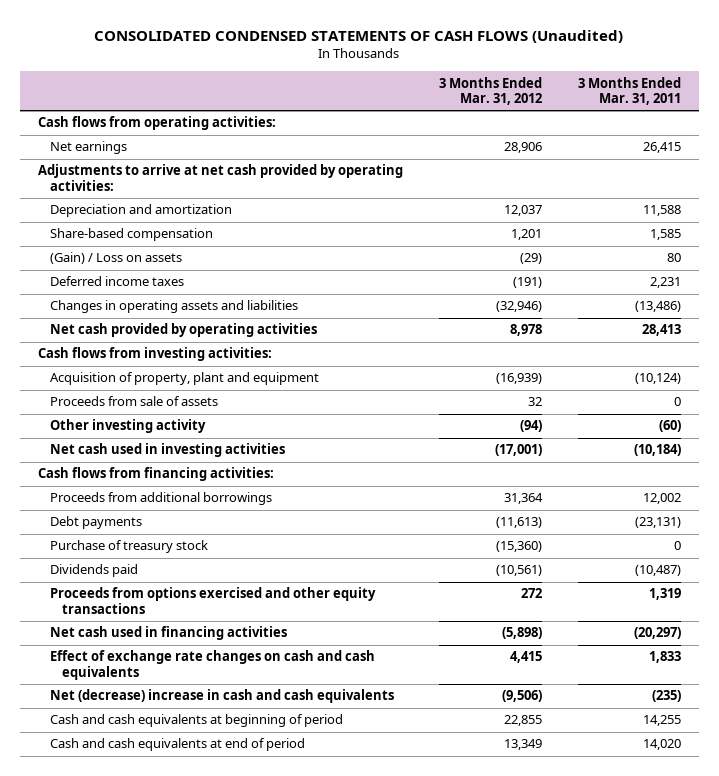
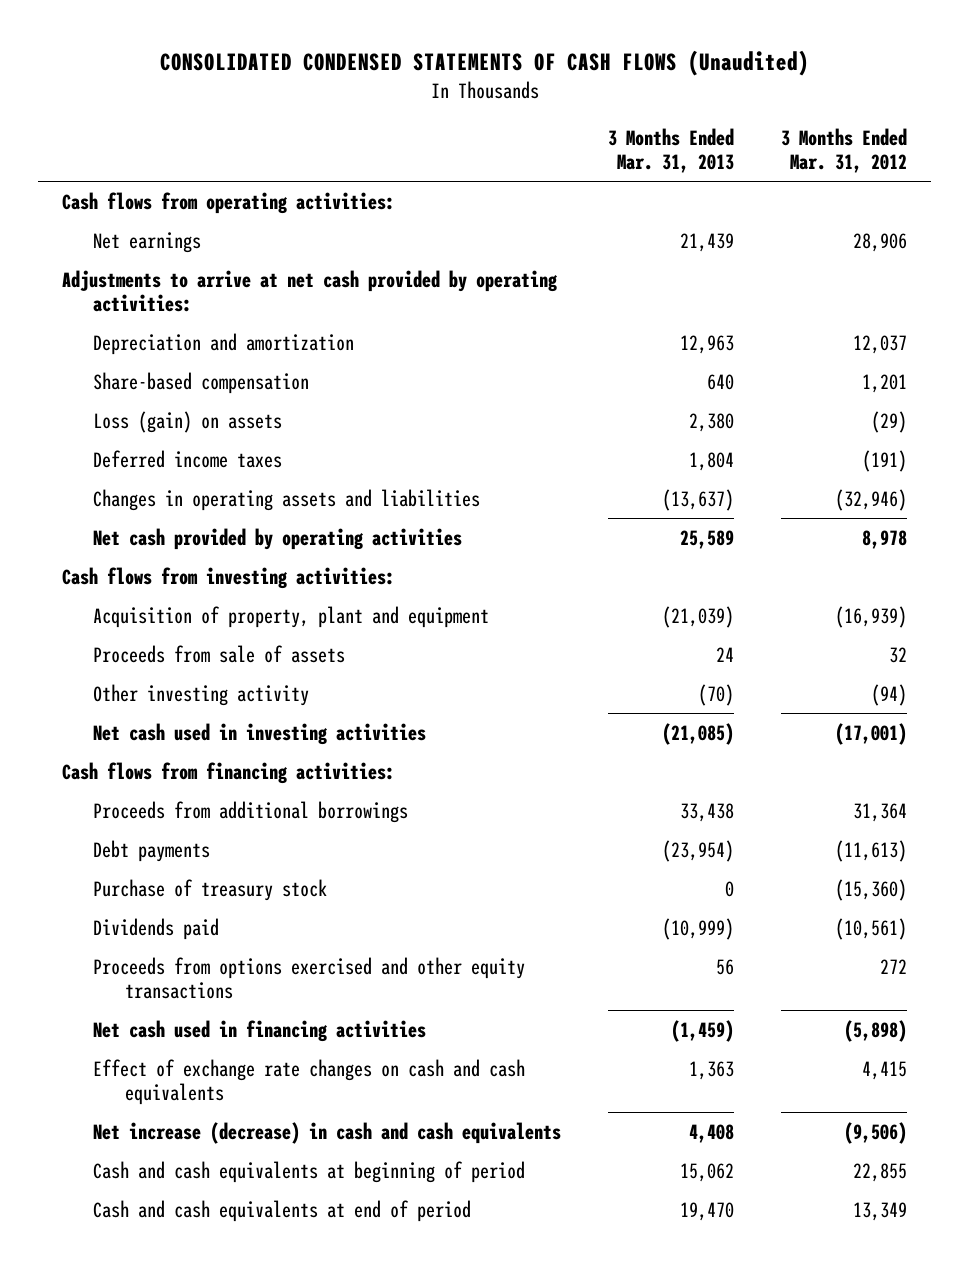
- | 3 Months Ended Mar. 31, 2012 | 3 Months Ended Mar. 31, 2011
+ | 3 Months Ended Mar. 31, 2013 | 3 Months Ended Mar. 31, 2012
- (Gain) / Loss on assets | (29) | 80
+ Loss (gain) on assets | 2,380 | (29)
- Net (decrease) increase in cash and cash equivalents | (9,506) | (235)
+ Net increase (decrease) in cash and cash equivalents | 4,408 | (9,506)

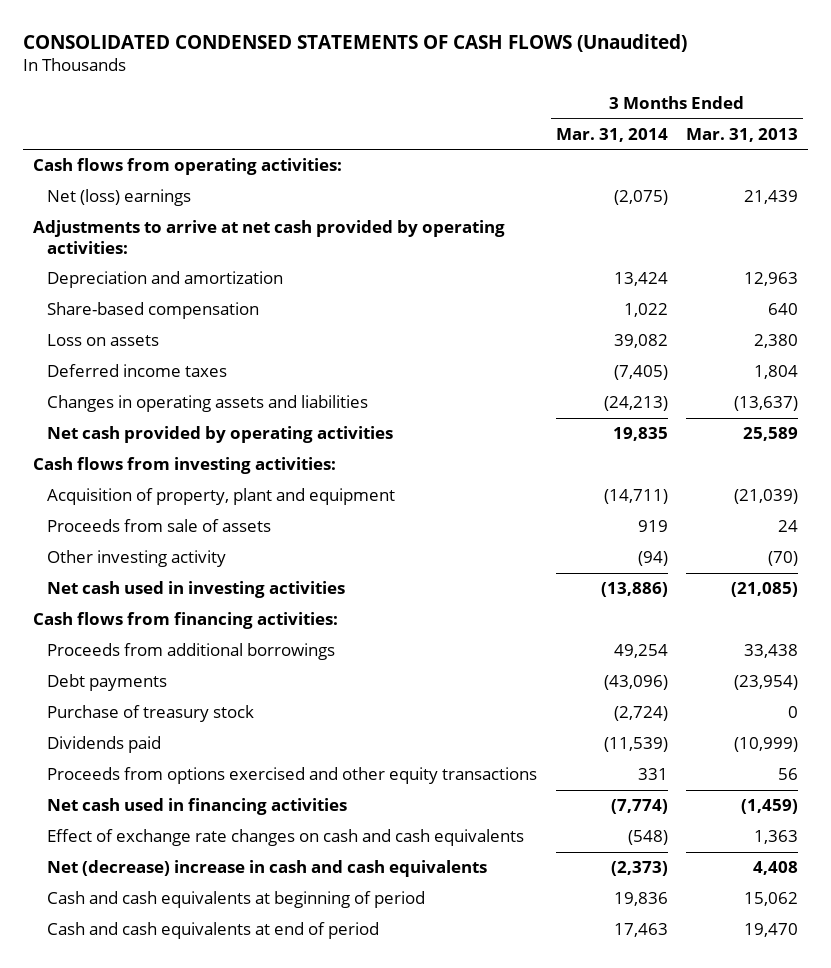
- | 3 Months Ended Mar. 31, 2013 | 3 Months Ended Mar. 31, 2012
+ | 3 Months Ended Mar. 31, 2014 | 3 Months Ended Mar. 31, 2013
- Net earnings | 21,439 | 28,906
+ Net (loss) earnings | (2,075) | 21,439
- Loss (gain) on assets | 2,380 | (29)
+ Loss on assets | 39,082 | 2,380
- Net increase (decrease) in cash and cash equivalents | 4,408 | (9,506)
+ Net (decrease) increase in cash and cash equivalents | (2,373) | 4,408

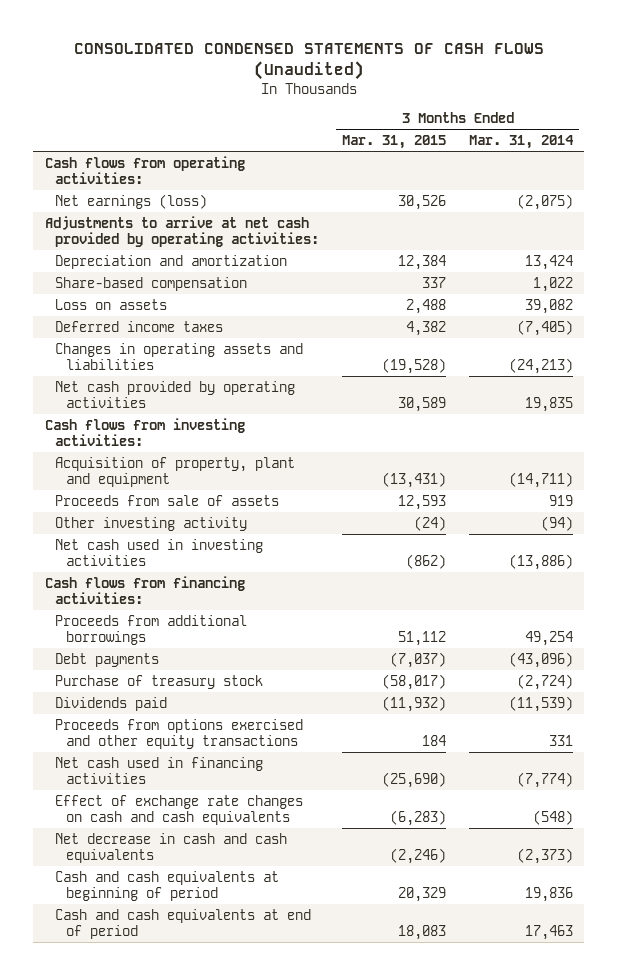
- | 3 Months Ended Mar. 31, 2014 | 3 Months Ended Mar. 31, 2013
+ | 3 Months Ended Mar. 31, 2015 | 3 Months Ended Mar. 31, 2014
- Net (loss) earnings | (2,075) | 21,439
+ Net earnings (loss) | 30,526 | (2,075)
- Net (decrease) increase in cash and cash equivalents | (2,373) | 4,408
+ Net decrease in cash and cash equivalents | (2,246) | (2,373)

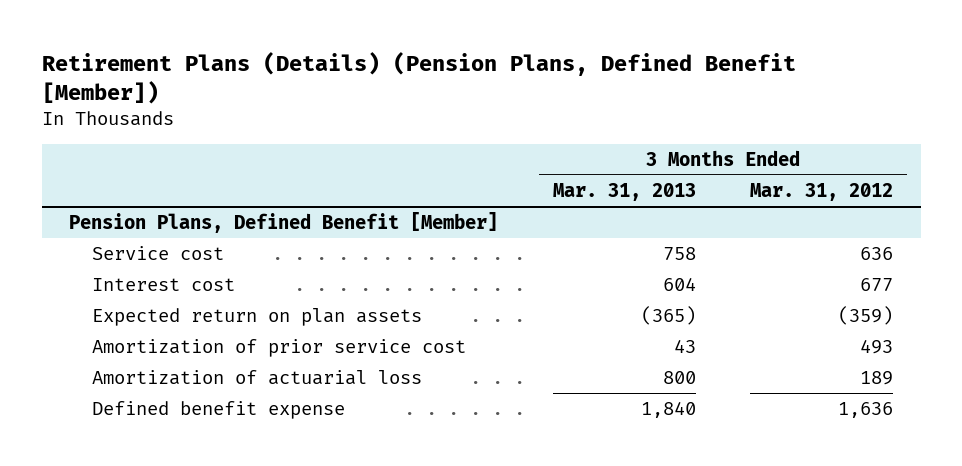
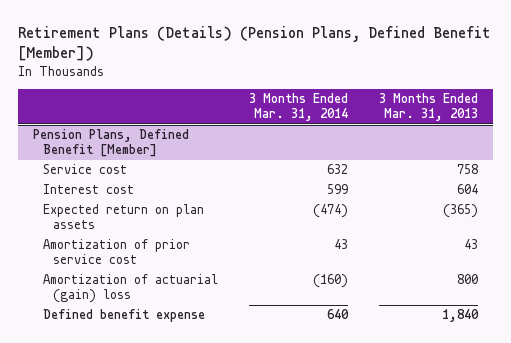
- | 3 Months Ended Mar. 31, 2013 | 3 Months Ended Mar. 31, 2012
+ | 3 Months Ended Mar. 31, 2014 | 3 Months Ended Mar. 31, 2013
@ Pension Plans, Defined Benefit [Member]
- Amortization of actuarial loss | 800 | 189
+ Amortization of actuarial (gain) loss | (160) | 800

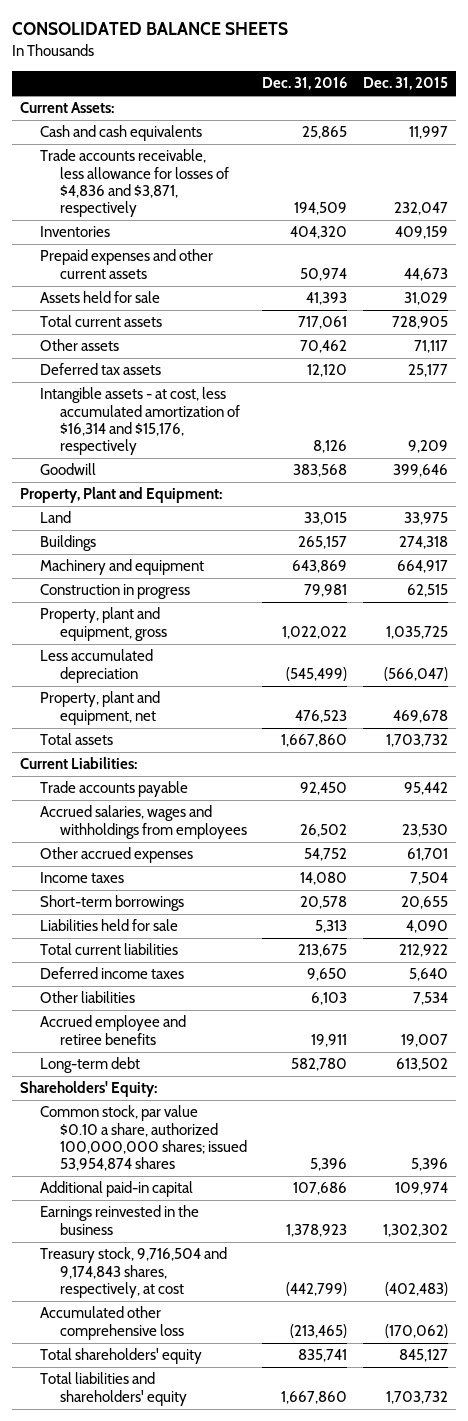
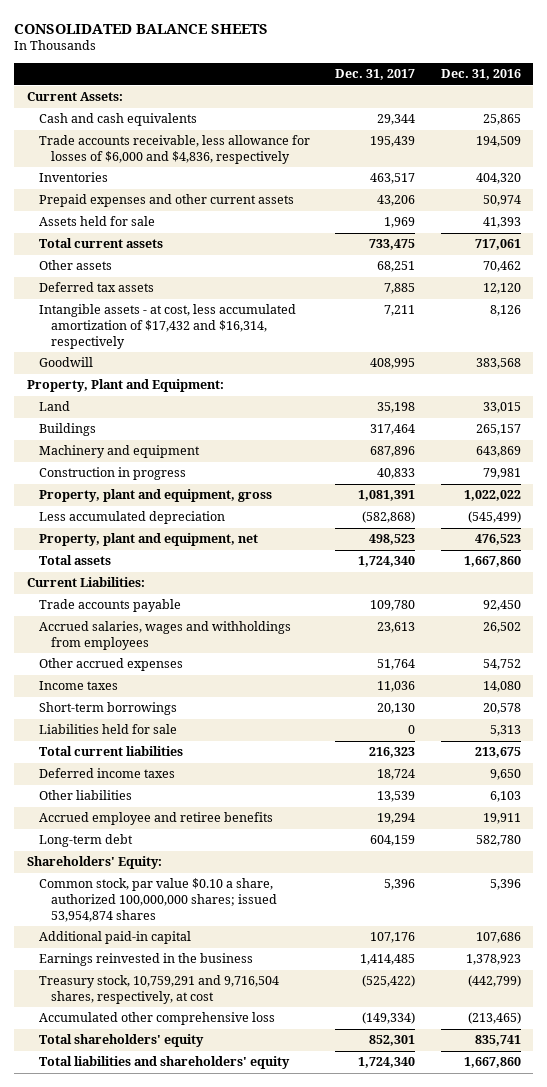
- | Dec. 31, 2016 | Dec. 31, 2015
+ | Dec. 31, 2017 | Dec. 31, 2016
- Trade accounts receivable, less allowance for losses of $4,836 and $3,871, respectively | 194,509 | 232,047
+ Trade accounts receivable, less allowance for losses of $6,000 and $4,836, respectively | 195,439 | 194,509
- Intangible assets - at cost, less accumulated amortization of $16,314 and $15,176, respectively | 8,126 | 9,209
+ Intangible assets - at cost, less accumulated amortization of $17,432 and $16,314, respectively | 7,211 | 8,126
- Treasury stock, 9,716,504 and 9,174,843 shares, respectively, at cost | (442,799) | (402,483)
+ Treasury stock, 10,759,291 and 9,716,504 shares, respectively, at cost | (525,422) | (442,799)

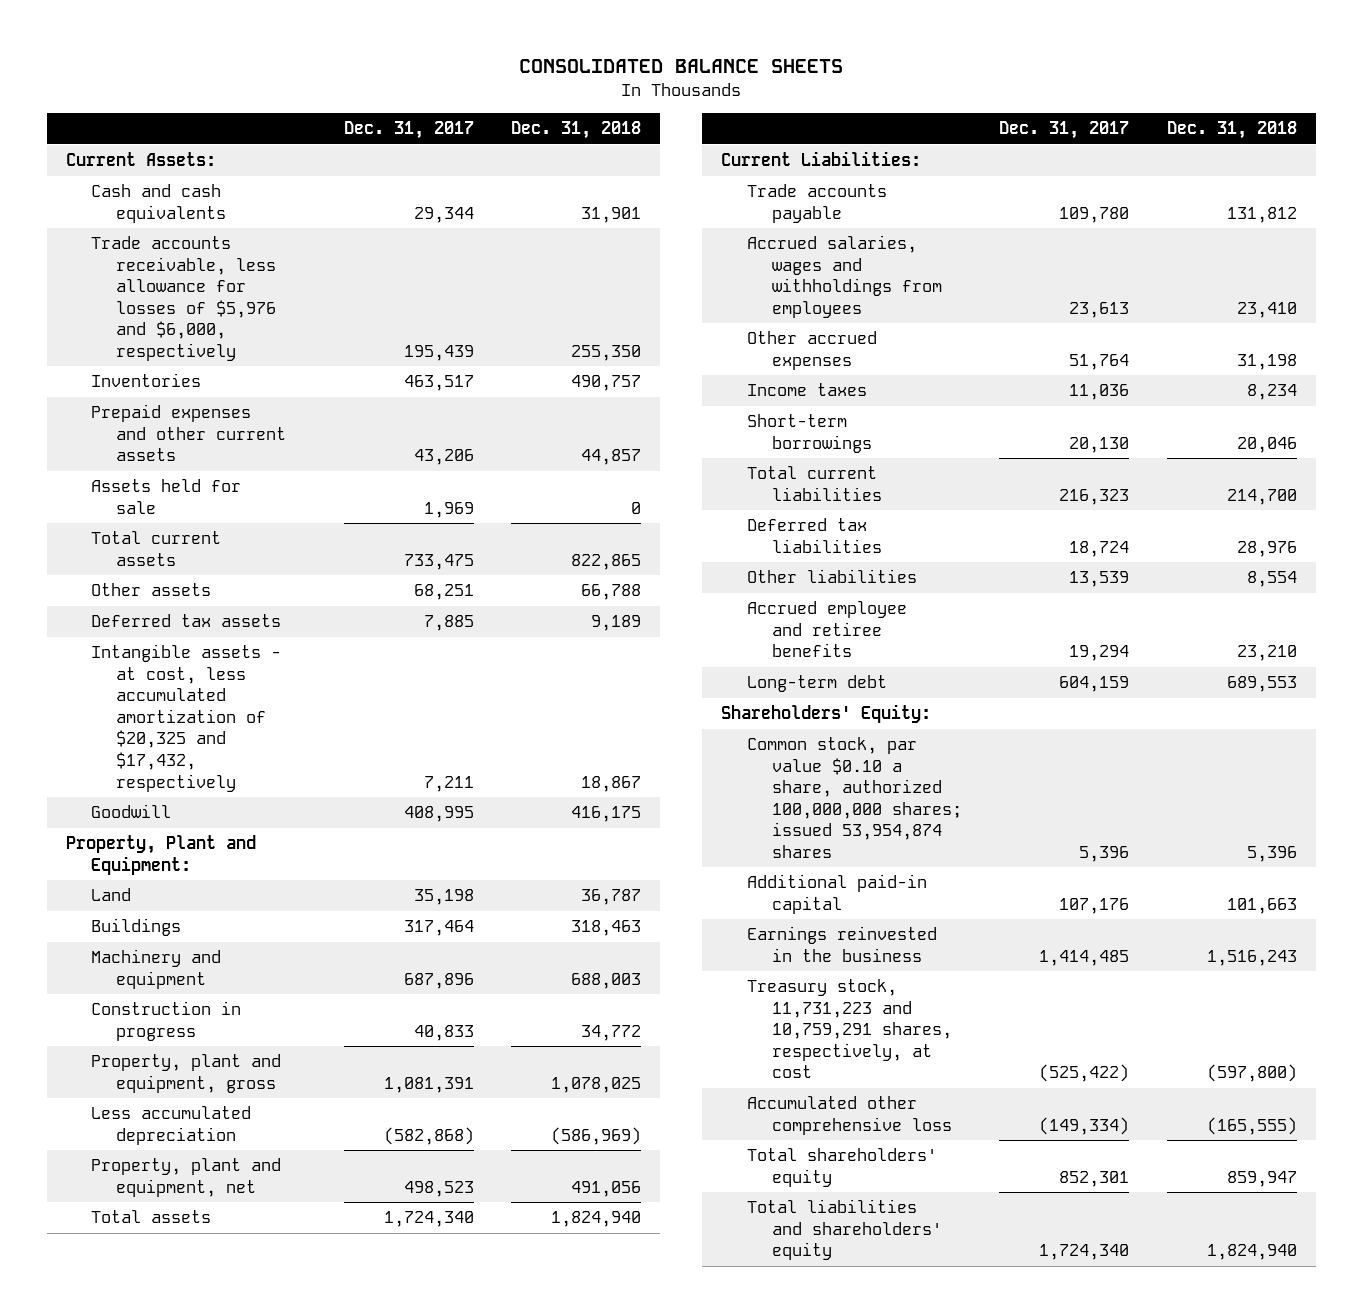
- | Dec. 31, 2017 | Dec. 31, 2016
+ | Dec. 31, 2017 | Dec. 31, 2018
- Trade accounts receivable, less allowance for losses of $6,000 and $4,836, respectively | 195,439 | 194,509
+ Trade accounts receivable, less allowance for losses of $5,976 and $6,000, respectively | 195,439 | 255,350
- Intangible assets - at cost, less accumulated amortization of $17,432 and $16,314, respectively | 7,211 | 8,126
+ Intangible assets - at cost, less accumulated amortization of $20,325 and $17,432, respectively | 7,211 | 18,867
- Liabilities held for sale | 0 | 5,313
- Deferred income taxes | 18,724 | 9,650
+ Deferred tax liabilities | 18,724 | 28,976
- Treasury stock, 10,759,291 and 9,716,504 shares, respectively, at cost | (525,422) | (442,799)
+ Treasury stock, 11,731,223 and 10,759,291 shares, respectively, at cost | (525,422) | (597,800)

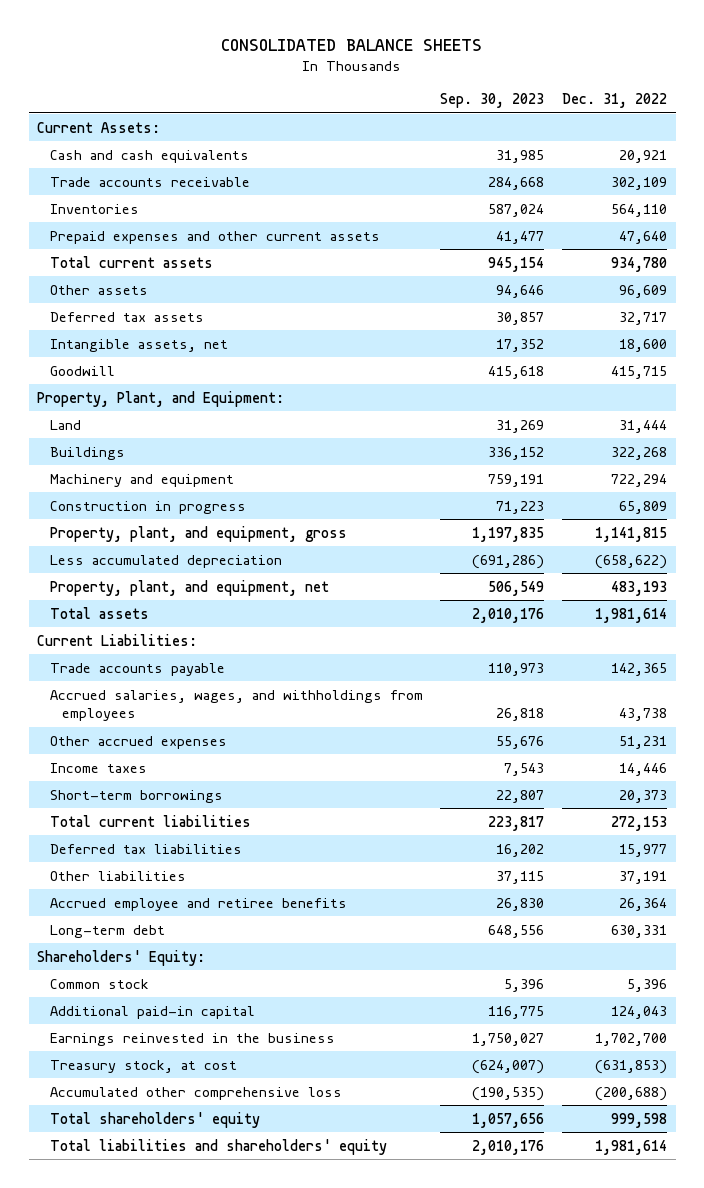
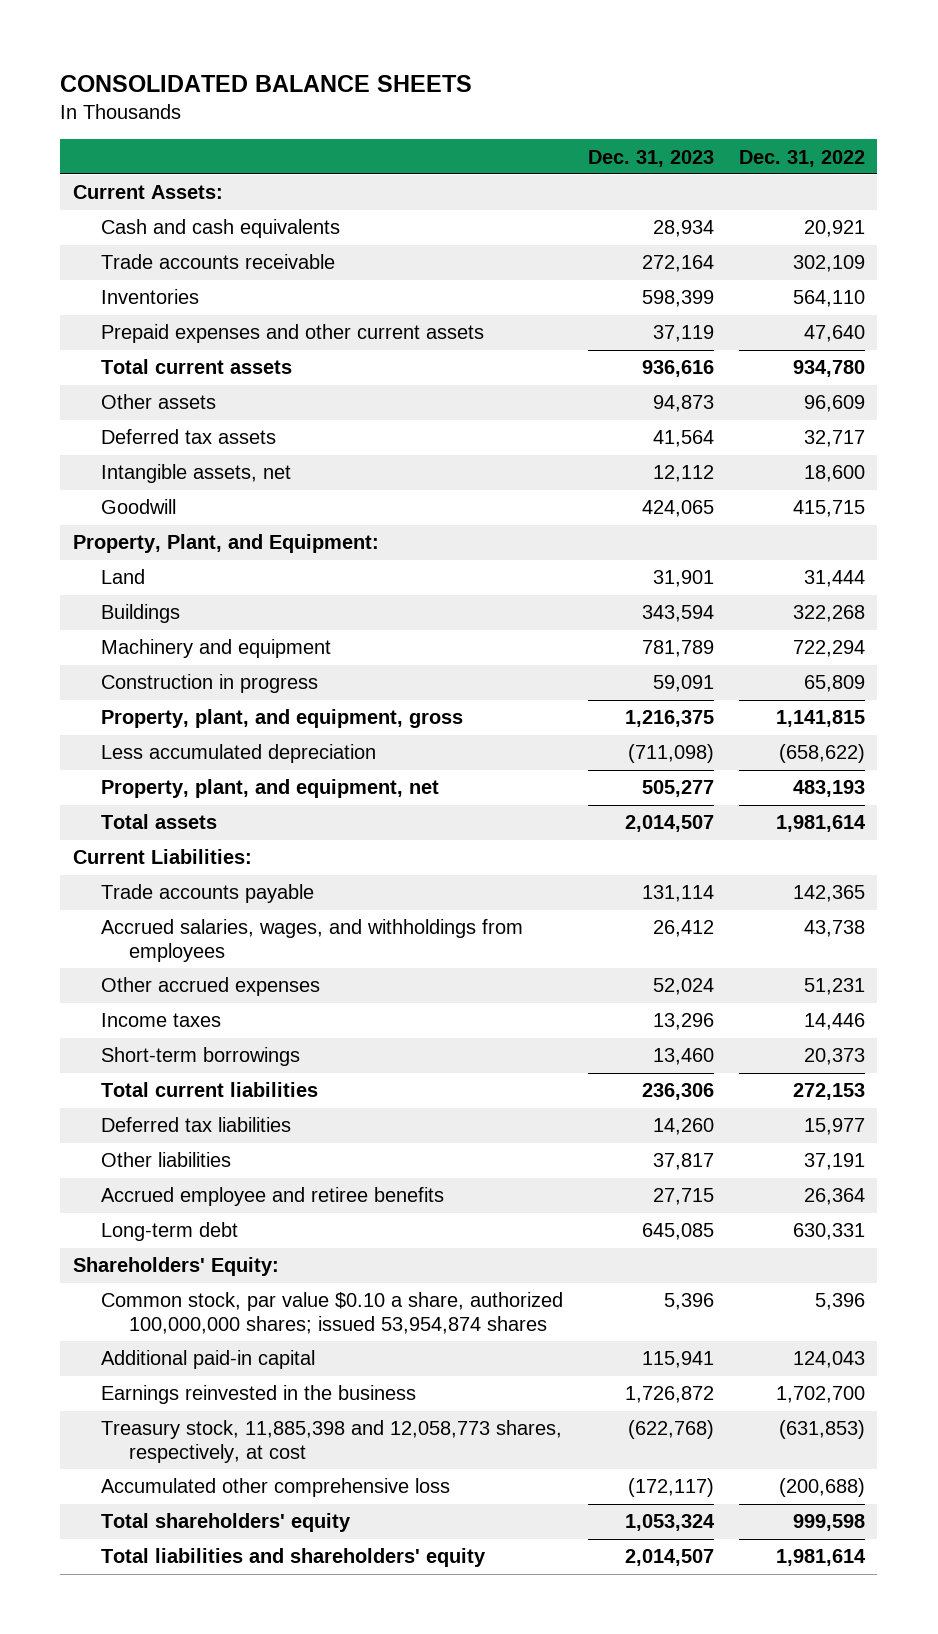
- | Sep. 30, 2023 | Dec. 31, 2022
+ | Dec. 31, 2023 | Dec. 31, 2022
- Common stock | 5,396 | 5,396
+ Common stock, par value $0.10 a share, authorized 100,000,000 shares; issued 53,954,874 shares | 5,396 | 5,396
- Treasury stock, at cost | (624,007) | (631,853)
+ Treasury stock, 11,885,398 and 12,058,773 shares, respectively, at cost | (622,768) | (631,853)

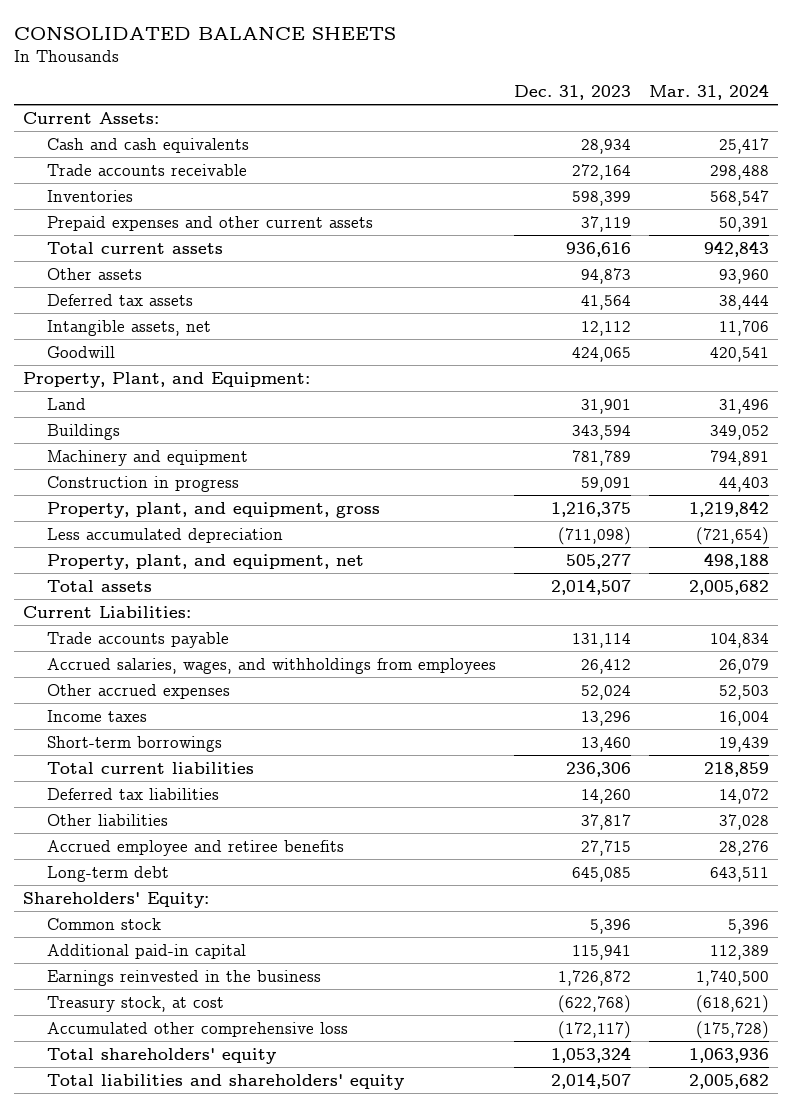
- | Dec. 31, 2023 | Dec. 31, 2022
+ | Dec. 31, 2023 | Mar. 31, 2024
- Common stock, par value $0.10 a share, authorized 100,000,000 shares; issued 53,954,874 shares | 5,396 | 5,396
+ Common stock | 5,396 | 5,396
- Treasury stock, 11,885,398 and 12,058,773 shares, respectively, at cost | (622,768) | (631,853)
+ Treasury stock, at cost | (622,768) | (618,621)

